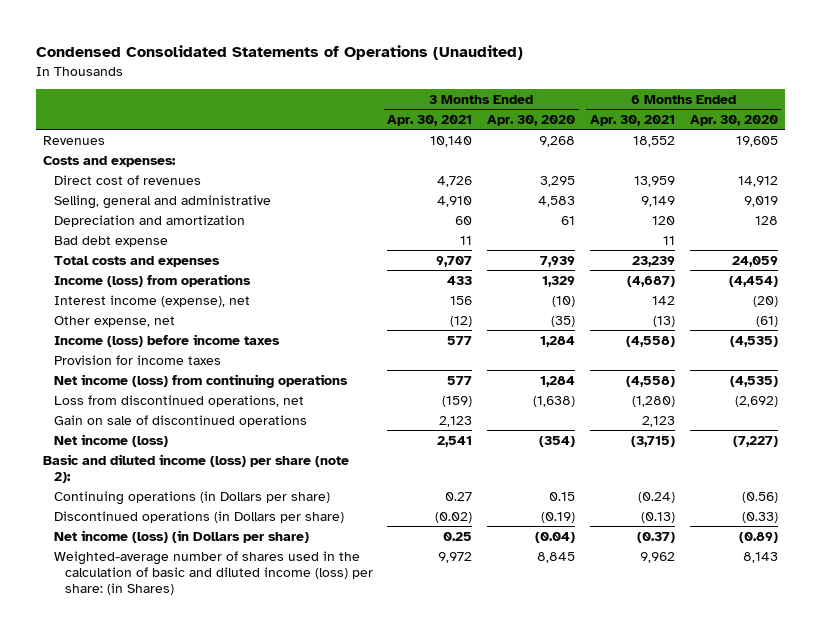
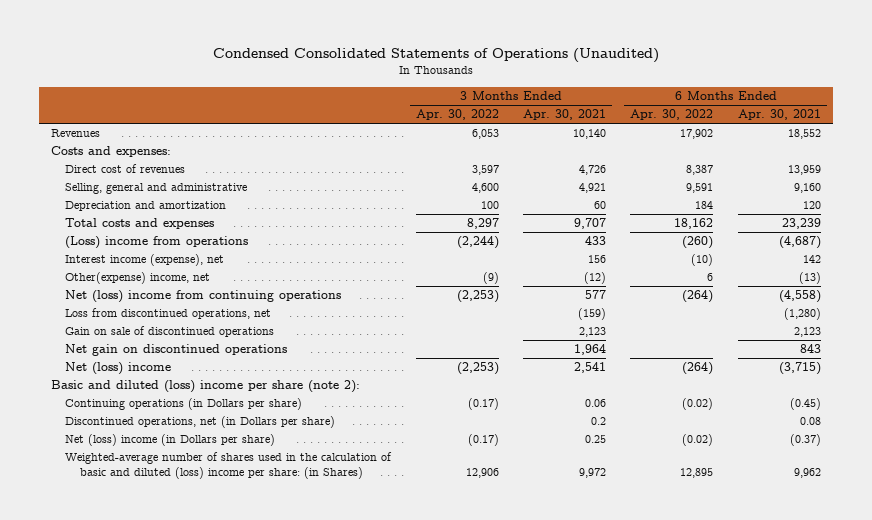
- | 3 Months Ended Apr. 30, 2021 | 3 Months Ended Apr. 30, 2020 | 6 Months Ended Apr. 30, 2021 | 6 Months Ended Apr. 30, 2020
+ | 3 Months Ended Apr. 30, 2022 | 3 Months Ended Apr. 30, 2021 | 6 Months Ended Apr. 30, 2022 | 6 Months Ended Apr. 30, 2021
- Selling, general and administrative | 4,910 | 4,583 | 9,149 | 9,019
+ Selling, general and administrative | 4,600 | 4,921 | 9,591 | 9,160
- Bad debt expense | 11 | | 11 |
- Income (loss) from operations | 433 | 1,329 | (4,687) | (4,454)
+ (Loss) income from operations | (2,244) | 433 | (260) | (4,687)
- Other expense, net | (12) | (35) | (13) | (61)
- Income (loss) before income taxes | 577 | 1,284 | (4,558) | (4,535)
- Provision for income taxes
- Net income (loss) from continuing operations | 577 | 1,284 | (4,558) | (4,535)
+ Other(expense) income, net | (9) | (12) | 6 | (13)
+ Net (loss) income from continuing operations | (2,253) | 577 | (264) | (4,558)
- Net income (loss) | 2,541 | (354) | (3,715) | (7,227)
- Basic and diluted income (loss) per share (note 2):
- Continuing operations (in Dollars per share) | 0.27 | 0.15 | (0.24) | (0.56)
- Discontinued operations (in Dollars per share) | (0.02) | (0.19) | (0.13) | (0.33)
- Net income (loss) (in Dollars per share) | 0.25 | (0.04) | (0.37) | (0.89)
- Weighted-average number of shares used in the calculation of basic and diluted income (loss) per share: (in Shares) | 9,972 | 8,845 | 9,962 | 8,143
+ Net gain on discontinued operations | | 1,964 | | 843
+ Net (loss) income | (2,253) | 2,541 | (264) | (3,715)
+ Basic and diluted (loss) income per share (note 2):
+ Continuing operations (in Dollars per share) | (0.17) | 0.06 | (0.02) | (0.45)
+ Discontinued operations, net (in Dollars per share) | | 0.2 | | 0.08
+ Net (loss) income (in Dollars per share) | (0.17) | 0.25 | (0.02) | (0.37)
+ Weighted-average number of shares used in the calculation of basic and diluted (loss) income per share: (in Shares) | 12,906 | 9,972 | 12,895 | 9,962

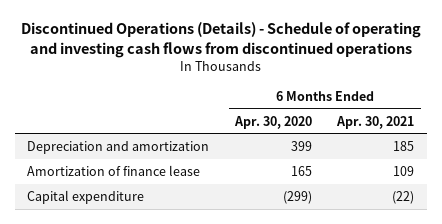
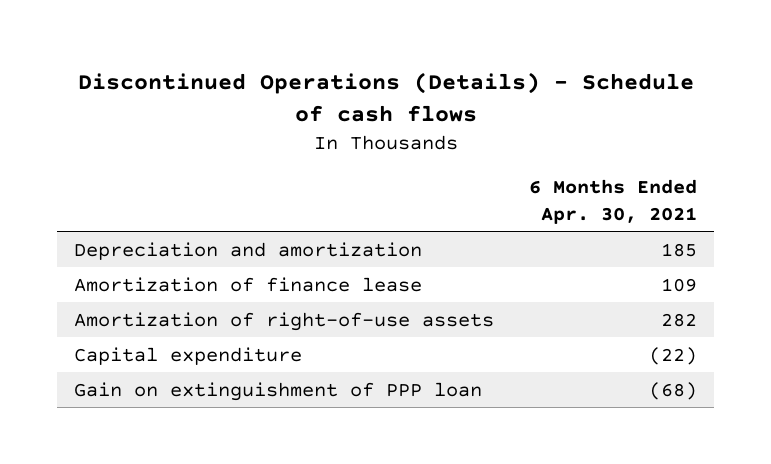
- Discontinued Operations (Details) - Schedule of operating and investing cash flows from discontinued operations
+ Discontinued Operations (Details) - Schedule of cash flows
- | 6 Months Ended Apr. 30, 2020 | 6 Months Ended Apr. 30, 2021
+ | 6 Months Ended Apr. 30, 2021
+ Amortization of right-of-use assets | 282
+ Gain on extinguishment of PPP loan | (68)

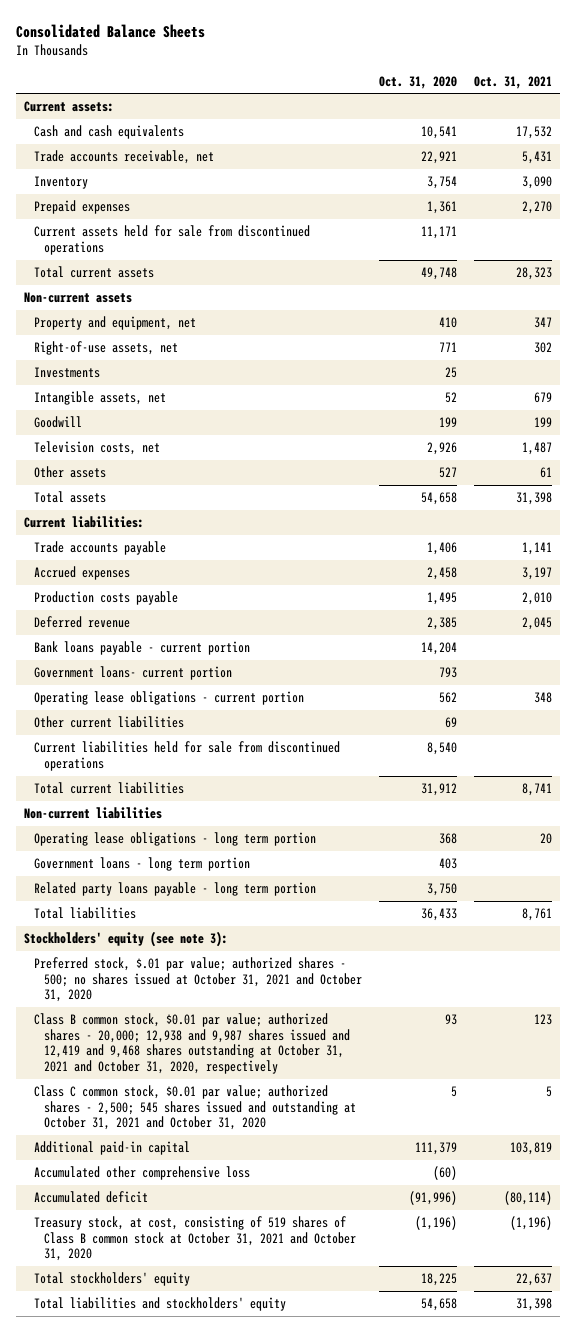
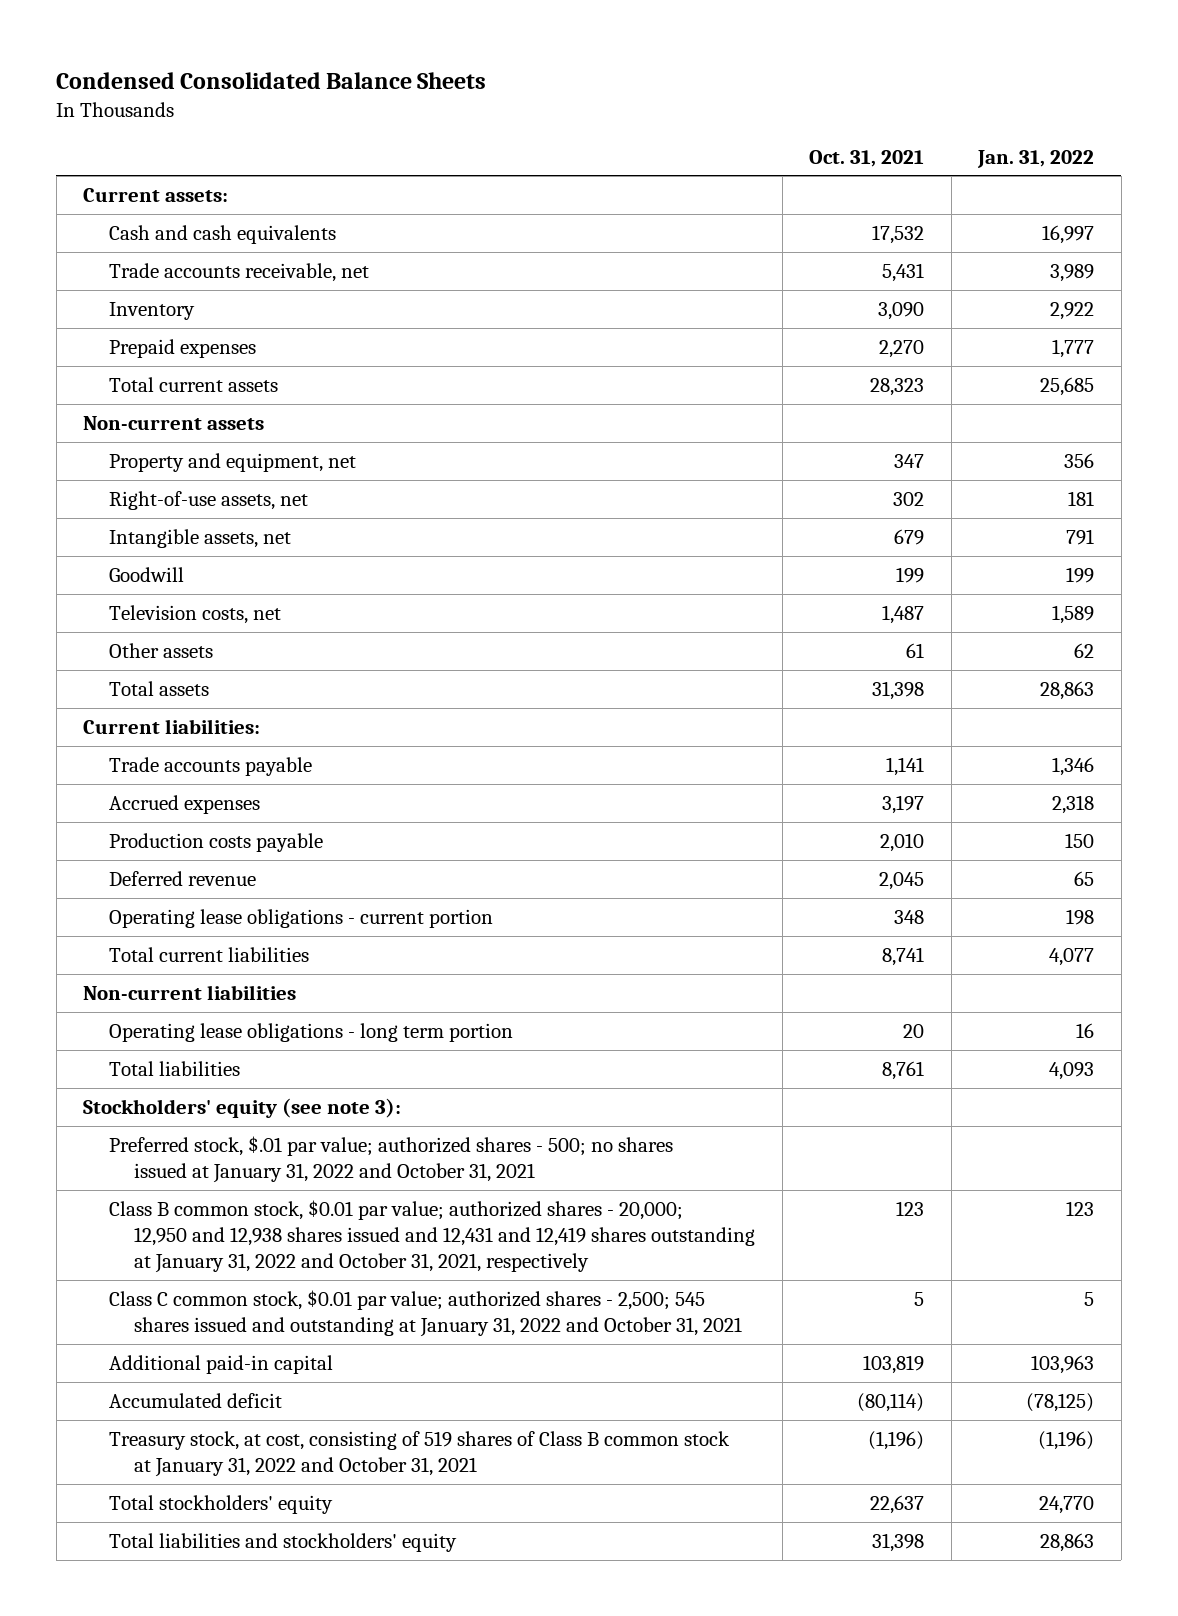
- Consolidated Balance Sheets
+ Condensed Consolidated Balance Sheets
- | Oct. 31, 2020 | Oct. 31, 2021
+ | Oct. 31, 2021 | Jan. 31, 2022
- Current assets held for sale from discontinued operations | 11,171 |
- Investments | 25 |
- Bank loans payable - current portion | 14,204 |
- Government loans- current portion | 793 |
- Other current liabilities | 69 |
- Current liabilities held for sale from discontinued operations | 8,540 |
- Government loans - long term portion | 403 |
- Related party loans payable - long term portion | 3,750 |
- Preferred stock, $.01 par value; authorized shares - 500; no shares issued at October 31, 2021 and October 31, 2020
- Class B common stock, $0.01 par value; authorized shares - 20,000; 12,938 and 9,987 shares issued and 12,419 and 9,468 shares outstanding at October 31, 2021 and October 31, 2020, respectively | 93 | 123
- Class C common stock, $0.01 par value; authorized shares - 2,500; 545 shares issued and outstanding at October 31, 2021 and October 31, 2020 | 5 | 5
+ Preferred stock, $.01 par value; authorized shares - 500; no shares issued at January 31, 2022 and October 31, 2021
+ Class B common stock, $0.01 par value; authorized shares - 20,000; 12,950 and 12,938 shares issued and 12,431 and 12,419 shares outstanding at January 31, 2022 and October 31, 2021, respectively | 123 | 123
+ Class C common stock, $0.01 par value; authorized shares - 2,500; 545 shares issued and outstanding at January 31, 2022 and October 31, 2021 | 5 | 5
- Accumulated other comprehensive loss | (60) |
- Treasury stock, at cost, consisting of 519 shares of Class B common stock at October 31, 2021 and October 31, 2020 | (1,196) | (1,196)
+ Treasury stock, at cost, consisting of 519 shares of Class B common stock at January 31, 2022 and October 31, 2021 | (1,196) | (1,196)

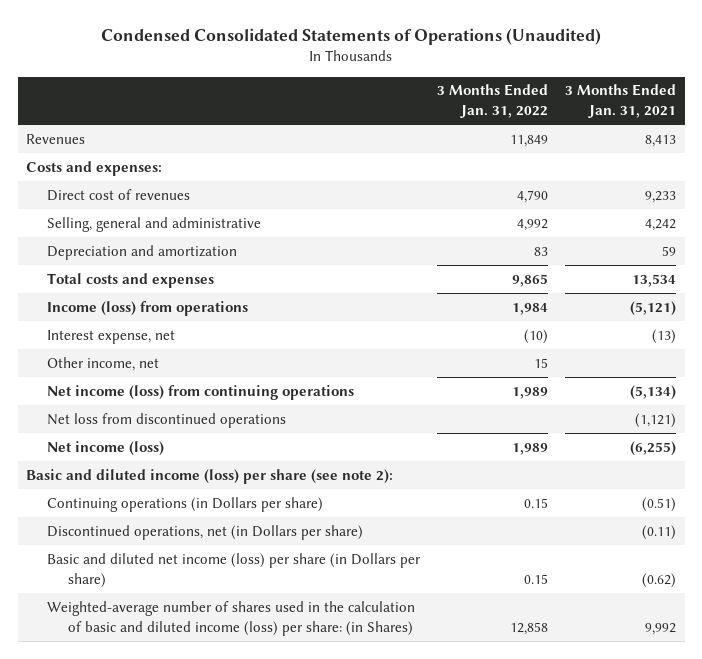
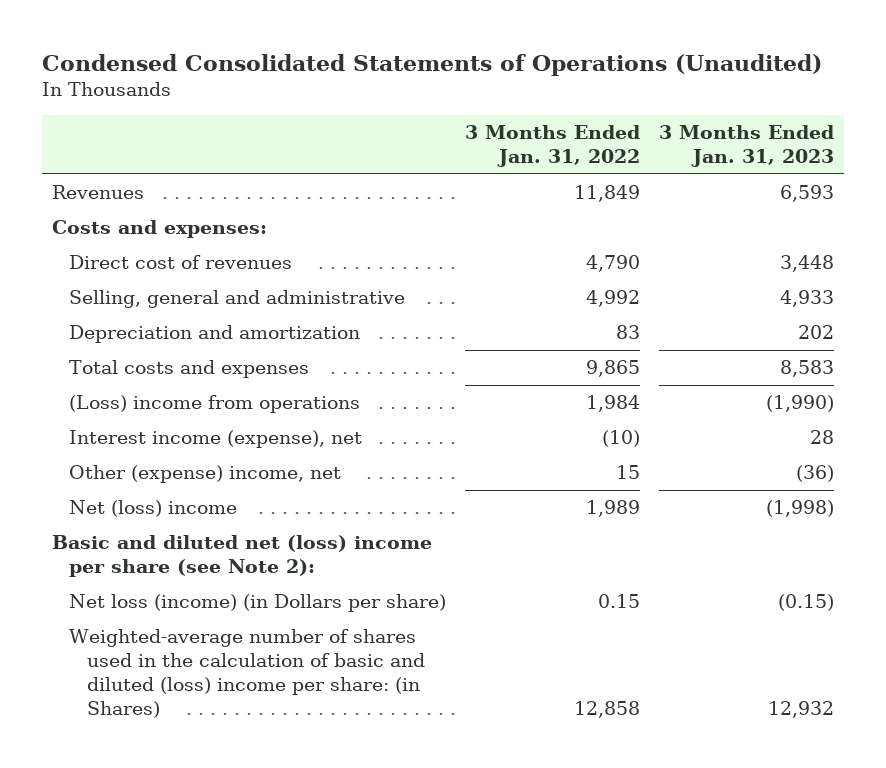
- | 3 Months Ended Jan. 31, 2022 | 3 Months Ended Jan. 31, 2021
+ | 3 Months Ended Jan. 31, 2022 | 3 Months Ended Jan. 31, 2023
- Income (loss) from operations | 1,984 | (5,121)
- Interest expense, net | (10) | (13)
- Other income, net | 15 |
- Net income (loss) from continuing operations | 1,989 | (5,134)
- Net loss from discontinued operations | | (1,121)
- Net income (loss) | 1,989 | (6,255)
- Basic and diluted income (loss) per share (see note 2):
- Continuing operations (in Dollars per share) | 0.15 | (0.51)
- Discontinued operations, net (in Dollars per share) | | (0.11)
- Basic and diluted net income (loss) per share (in Dollars per share) | 0.15 | (0.62)
- Weighted-average number of shares used in the calculation of basic and diluted income (loss) per share: (in Shares) | 12,858 | 9,992
+ (Loss) income from operations | 1,984 | (1,990)
+ Interest income (expense), net | (10) | 28
+ Other (expense) income, net | 15 | (36)
+ Net (loss) income | 1,989 | (1,998)
+ Basic and diluted net (loss) income per share (see Note 2):
+ Net loss (income) (in Dollars per share) | 0.15 | (0.15)
+ Weighted-average number of shares used in the calculation of basic and diluted (loss) income per share: (in Shares) | 12,858 | 12,932

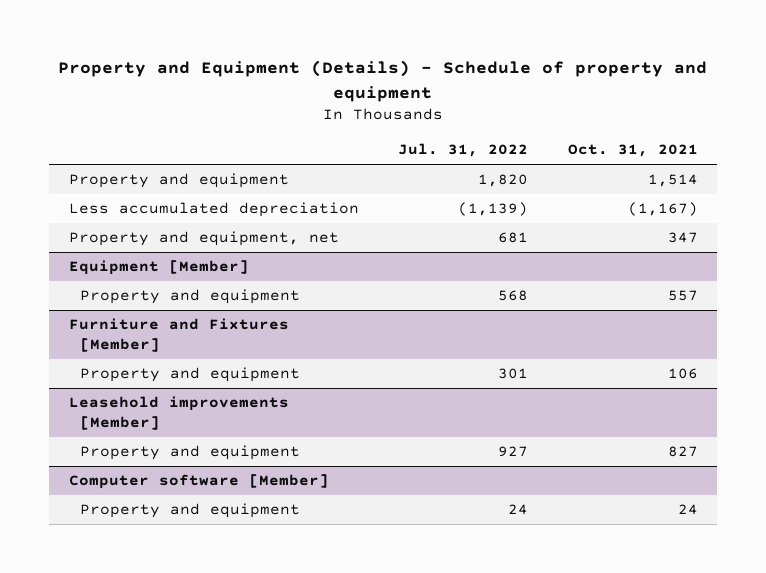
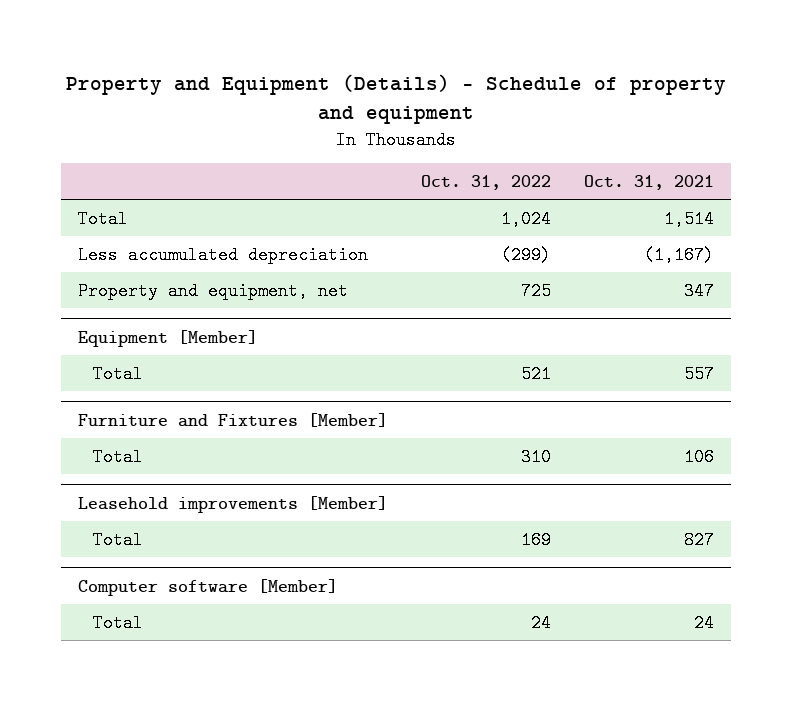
- | Jul. 31, 2022 | Oct. 31, 2021
+ | Oct. 31, 2022 | Oct. 31, 2021
- Property and equipment | 1,820 | 1,514
+ Total | 1,024 | 1,514
@ Equipment [Member]
- Property and equipment | 568 | 557
+ Total | 521 | 557
@ Furniture and Fixtures [Member]
- Property and equipment | 301 | 106
+ Total | 310 | 106
@ Leasehold improvements [Member]
- Property and equipment | 927 | 827
+ Total | 169 | 827
@ Computer software [Member]
- Property and equipment | 24 | 24
+ Total | 24 | 24

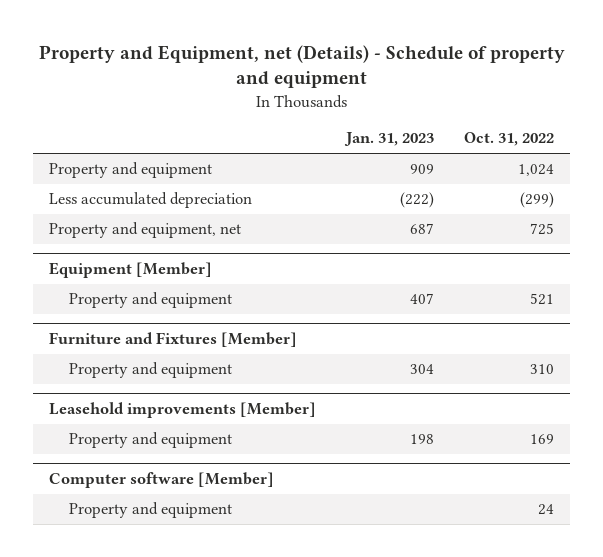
- Property and Equipment (Details) - Schedule of property and equipment
+ Property and Equipment, net (Details) - Schedule of property and equipment
- | Oct. 31, 2022 | Oct. 31, 2021
+ | Jan. 31, 2023 | Oct. 31, 2022
- Total | 1,024 | 1,514
+ Property and equipment | 909 | 1,024
@ Equipment [Member]
- Total | 521 | 557
+ Property and equipment | 407 | 521
@ Furniture and Fixtures [Member]
- Total | 310 | 106
+ Property and equipment | 304 | 310
@ Leasehold improvements [Member]
- Total | 169 | 827
+ Property and equipment | 198 | 169
@ Computer software [Member]
- Total | 24 | 24
+ Property and equipment | | 24

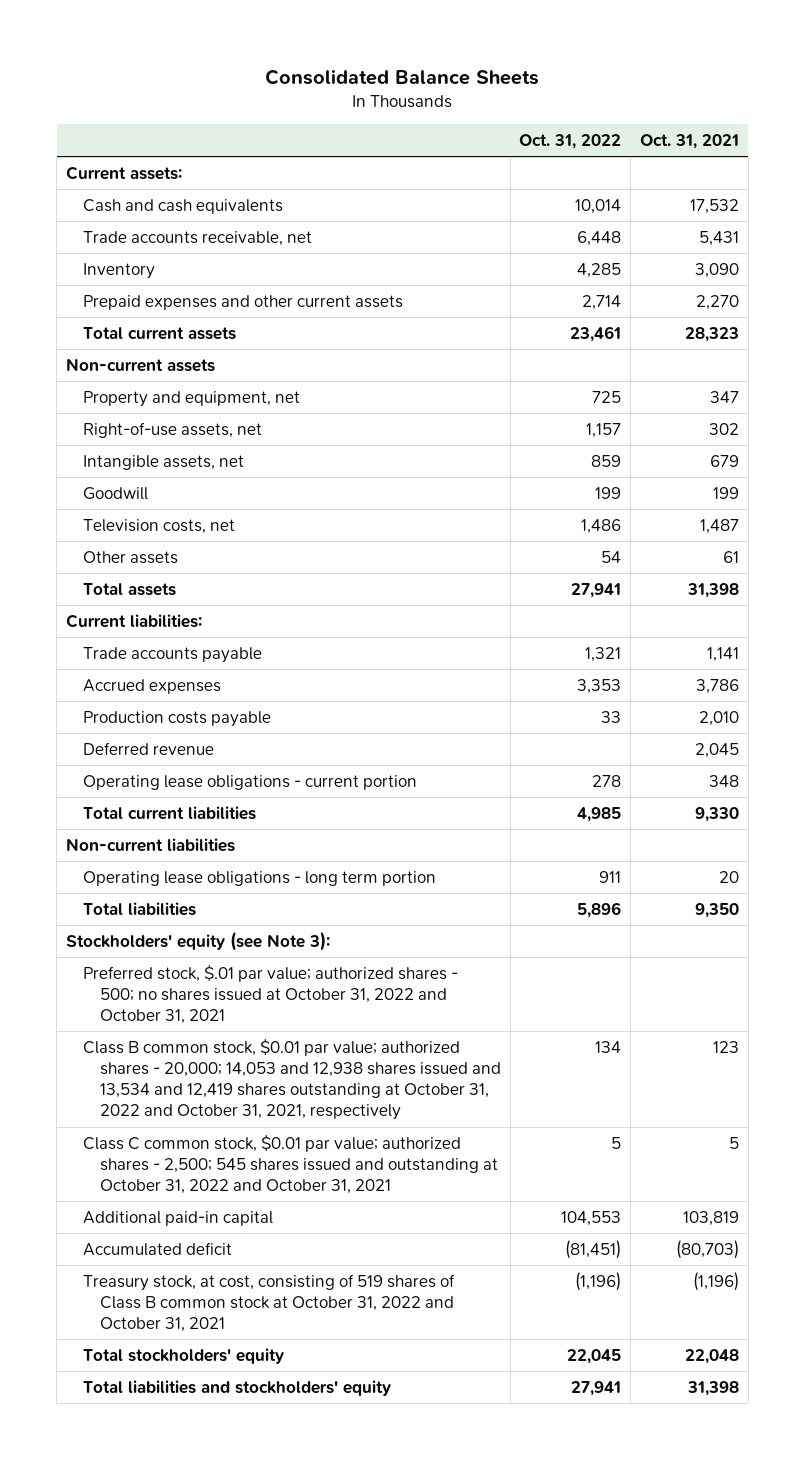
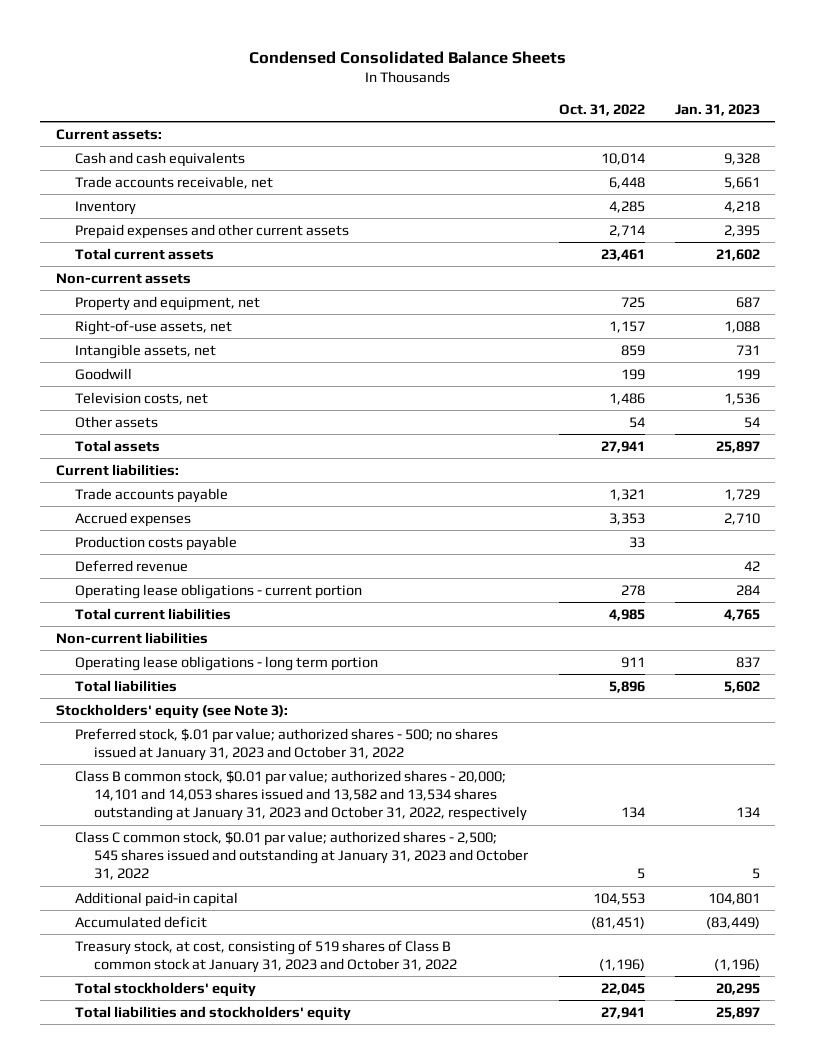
- Consolidated Balance Sheets
+ Condensed Consolidated Balance Sheets
- | Oct. 31, 2022 | Oct. 31, 2021
+ | Oct. 31, 2022 | Jan. 31, 2023
- Preferred stock, $.01 par value; authorized shares - 500; no shares issued at October 31, 2022 and October 31, 2021
- Class B common stock, $0.01 par value; authorized shares - 20,000; 14,053 and 12,938 shares issued and 13,534 and 12,419 shares outstanding at October 31, 2022 and October 31, 2021, respectively | 134 | 123
- Class C common stock, $0.01 par value; authorized shares - 2,500; 545 shares issued and outstanding at October 31, 2022 and October 31, 2021 | 5 | 5
+ Preferred stock, $.01 par value; authorized shares - 500; no shares issued at January 31, 2023 and October 31, 2022
+ Class B common stock, $0.01 par value; authorized shares - 20,000; 14,101 and 14,053 shares issued and 13,582 and 13,534 shares outstanding at January 31, 2023 and October 31, 2022, respectively | 134 | 134
+ Class C common stock, $0.01 par value; authorized shares - 2,500; 545 shares issued and outstanding at January 31, 2023 and October 31, 2022 | 5 | 5
- Treasury stock, at cost, consisting of 519 shares of Class B common stock at October 31, 2022 and October 31, 2021 | (1,196) | (1,196)
+ Treasury stock, at cost, consisting of 519 shares of Class B common stock at January 31, 2023 and October 31, 2022 | (1,196) | (1,196)

